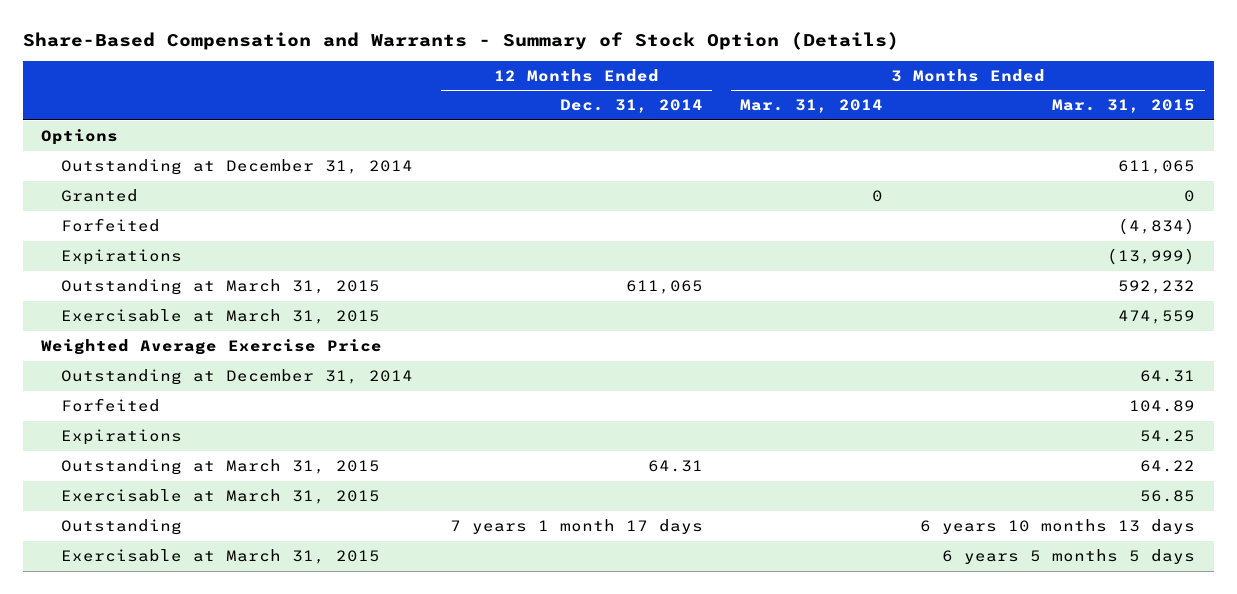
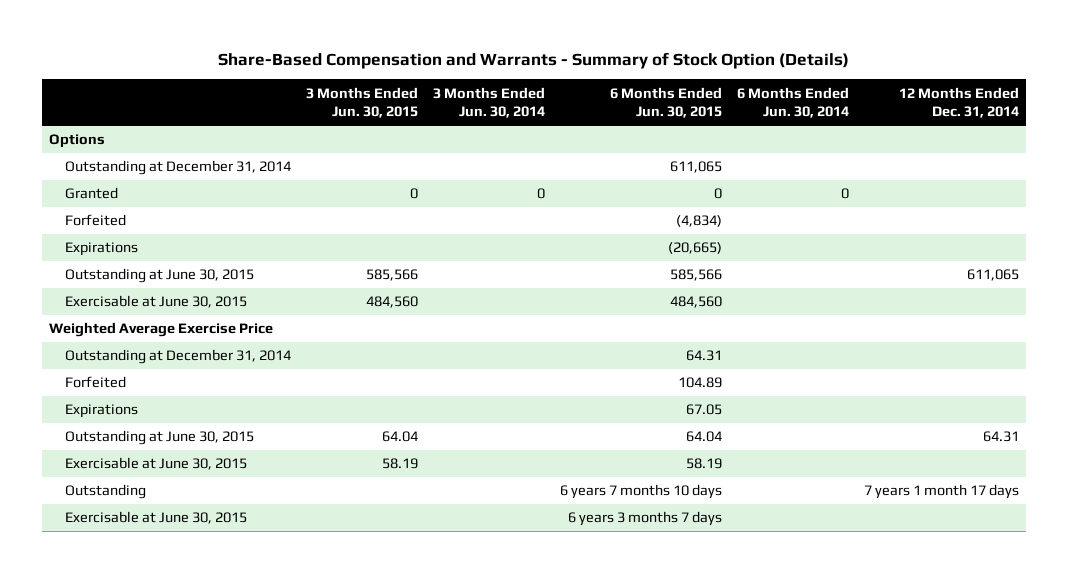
- | 12 Months Ended Dec. 31, 2014 | 3 Months Ended Mar. 31, 2014 | 3 Months Ended Mar. 31, 2015
+ | 3 Months Ended Jun. 30, 2015 | 3 Months Ended Jun. 30, 2014 | 6 Months Ended Jun. 30, 2015 | 6 Months Ended Jun. 30, 2014 | 12 Months Ended Dec. 31, 2014
- Outstanding at March 31, 2015 | 611,065 | | 592,232
- Exercisable at March 31, 2015 | | | 474,559
+ Outstanding at June 30, 2015 | 585,566 | | 585,566 | | 611,065
+ Exercisable at June 30, 2015 | 484,560 | | 484,560 | |
- Outstanding at March 31, 2015 | 64.31 | | 64.22
- Exercisable at March 31, 2015 | | | 56.85
+ Outstanding at June 30, 2015 | 64.04 | | 64.04 | | 64.31
+ Exercisable at June 30, 2015 | 58.19 | | 58.19 | |
- Exercisable at March 31, 2015 | | | 6 years 5 months 5 days
+ Exercisable at June 30, 2015 | | | 6 years 3 months 7 days | |

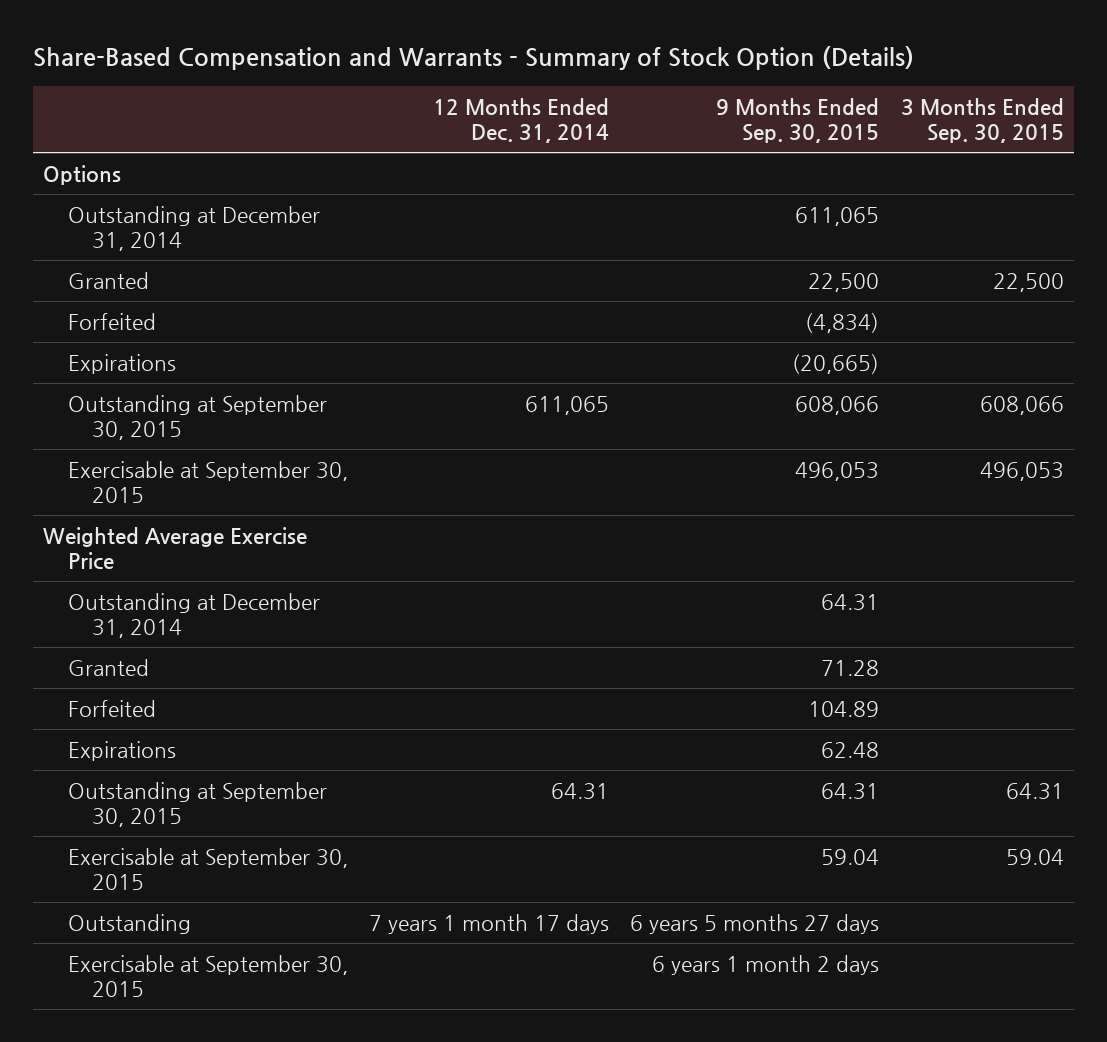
- | 3 Months Ended Jun. 30, 2015 | 3 Months Ended Jun. 30, 2014 | 6 Months Ended Jun. 30, 2015 | 6 Months Ended Jun. 30, 2014 | 12 Months Ended Dec. 31, 2014
+ | 12 Months Ended Dec. 31, 2014 | 9 Months Ended Sep. 30, 2015 | 3 Months Ended Sep. 30, 2015
- Outstanding at June 30, 2015 | 585,566 | | 585,566 | | 611,065
- Exercisable at June 30, 2015 | 484,560 | | 484,560 | |
+ Outstanding at September 30, 2015 | 611,065 | 608,066 | 608,066
+ Exercisable at September 30, 2015 | | 496,053 | 496,053
+ Granted | | 71.28 |
- Outstanding at June 30, 2015 | 64.04 | | 64.04 | | 64.31
- Exercisable at June 30, 2015 | 58.19 | | 58.19 | |
+ Outstanding at September 30, 2015 | 64.31 | 64.31 | 64.31
+ Exercisable at September 30, 2015 | | 59.04 | 59.04
- Exercisable at June 30, 2015 | | | 6 years 3 months 7 days | |
+ Exercisable at September 30, 2015 | | 6 years 1 month 2 days |

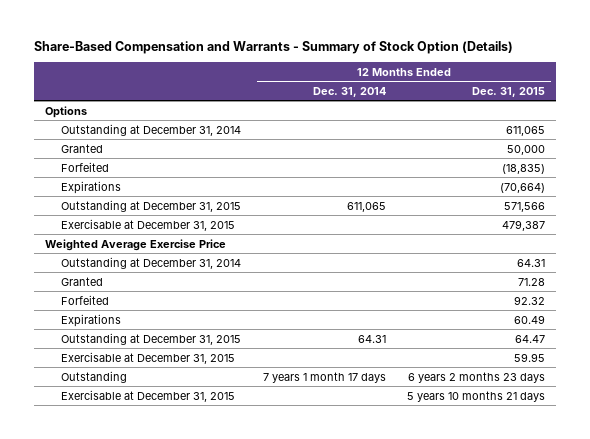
- | 12 Months Ended Dec. 31, 2014 | 9 Months Ended Sep. 30, 2015 | 3 Months Ended Sep. 30, 2015
+ | 12 Months Ended Dec. 31, 2014 | 12 Months Ended Dec. 31, 2015
- Outstanding at September 30, 2015 | 611,065 | 608,066 | 608,066
- Exercisable at September 30, 2015 | | 496,053 | 496,053
+ Outstanding at December 31, 2015 | 611,065 | 571,566
+ Exercisable at December 31, 2015 | | 479,387
- Outstanding at September 30, 2015 | 64.31 | 64.31 | 64.31
- Exercisable at September 30, 2015 | | 59.04 | 59.04
+ Outstanding at December 31, 2015 | 64.31 | 64.47
+ Exercisable at December 31, 2015 | | 59.95
- Exercisable at September 30, 2015 | | 6 years 1 month 2 days |
+ Exercisable at December 31, 2015 | | 5 years 10 months 21 days

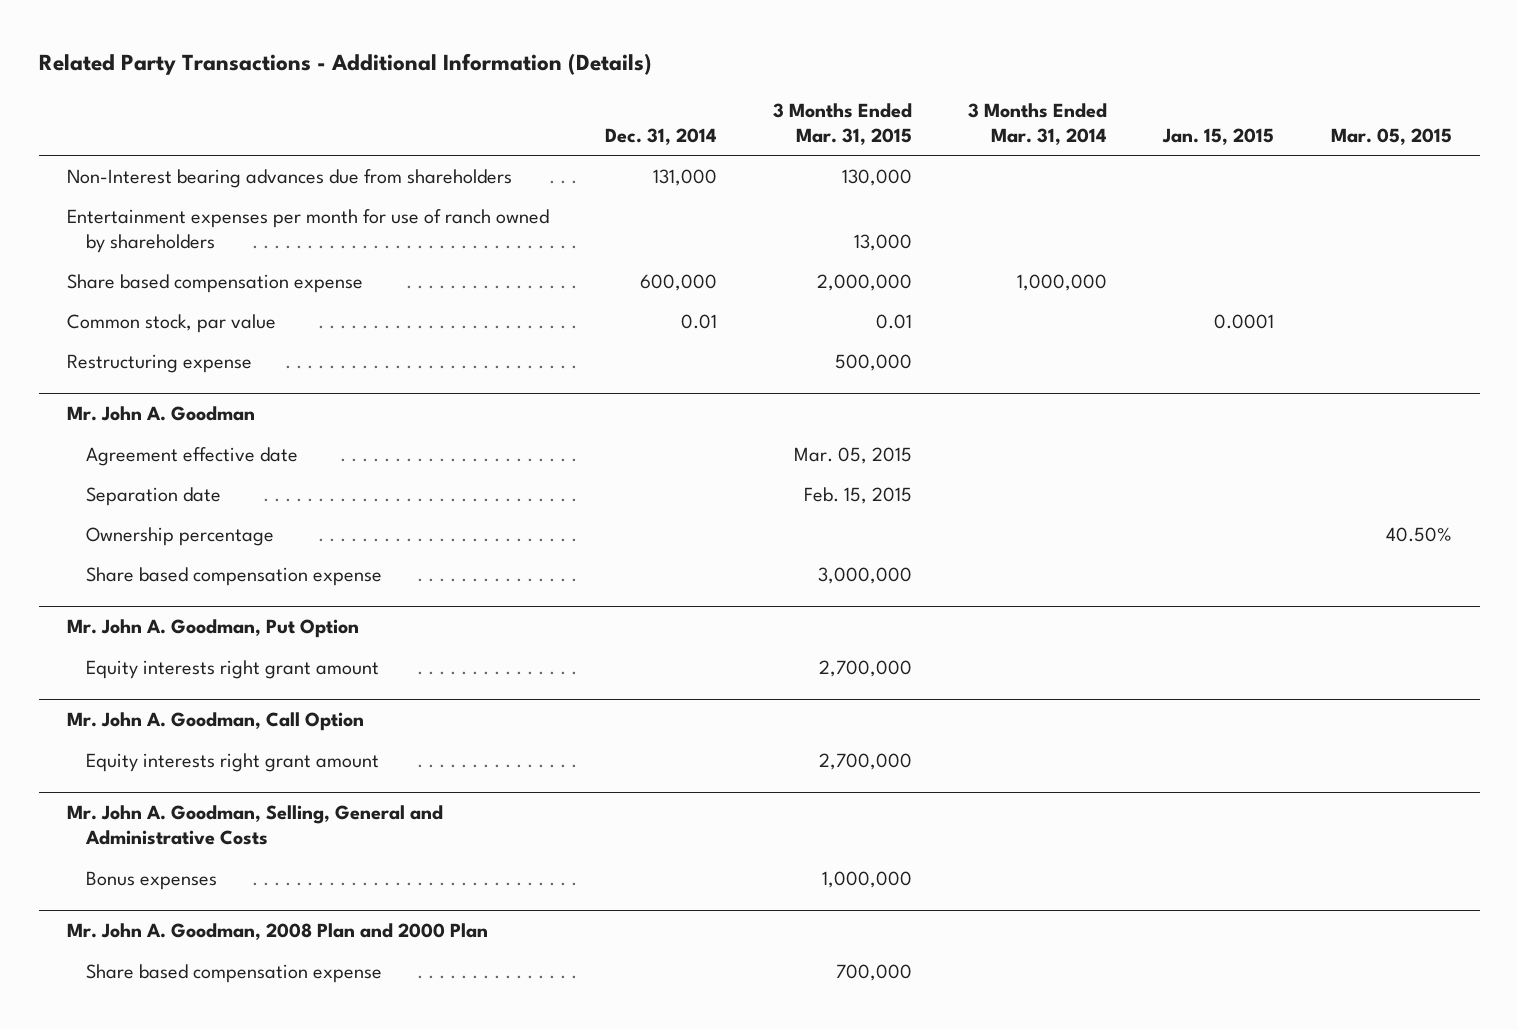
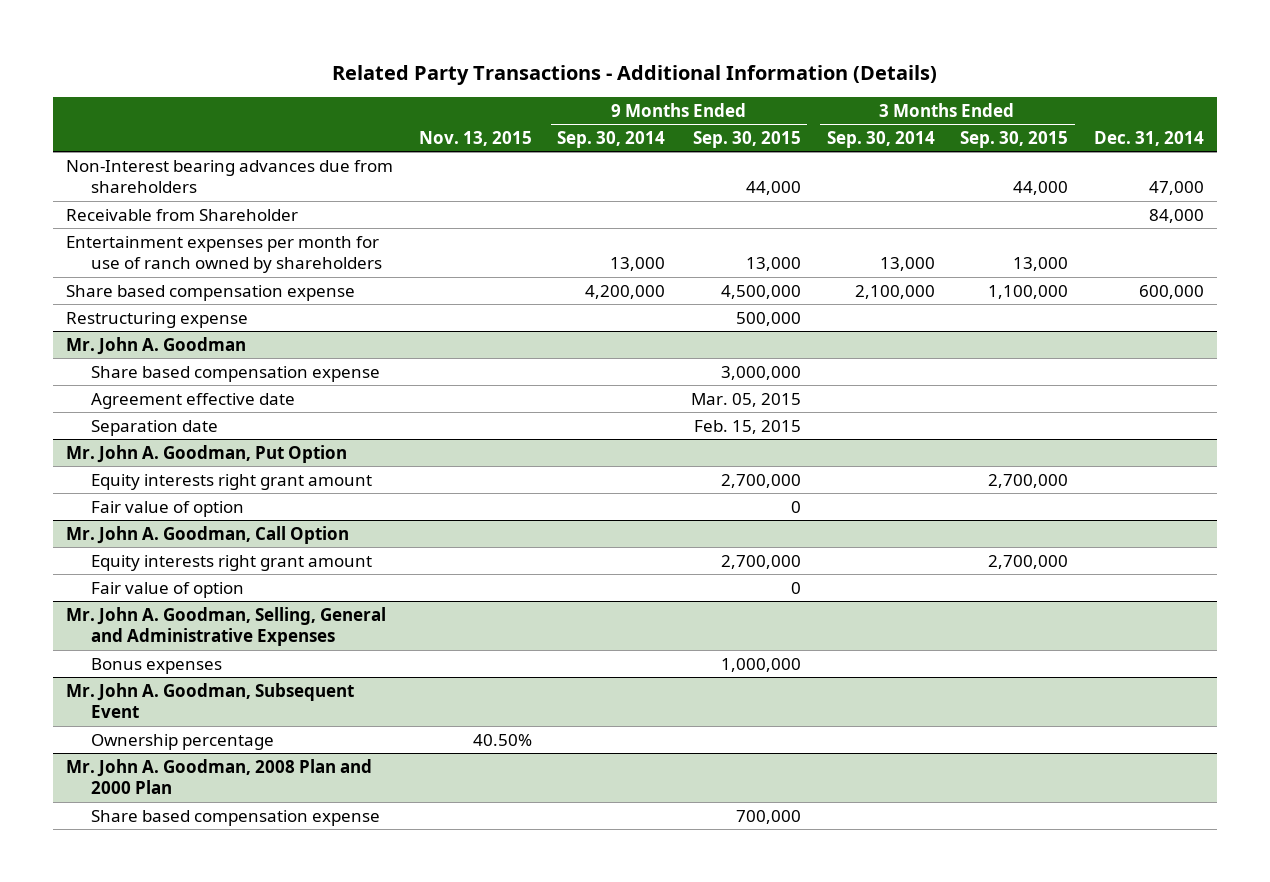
- | Dec. 31, 2014 | 3 Months Ended Mar. 31, 2015 | 3 Months Ended Mar. 31, 2014 | Jan. 15, 2015 | Mar. 05, 2015
+ | Nov. 13, 2015 | 9 Months Ended Sep. 30, 2014 | 9 Months Ended Sep. 30, 2015 | 3 Months Ended Sep. 30, 2014 | 3 Months Ended Sep. 30, 2015 | Dec. 31, 2014
- Non-Interest bearing advances due from shareholders | 131,000 | 130,000 | | |
+ Non-Interest bearing advances due from shareholders | | | 44,000 | | 44,000 | 47,000
+ Receivable from Shareholder | | | | | | 84,000
- Common stock, par value | 0.01 | 0.01 | | 0.0001 |
@ Mr. John A. Goodman
moved up: Share based compensation expense | | | 3,000,000 | | |
- Ownership percentage | | | | | 40.50%
@ Mr. John A. Goodman, Put Option
+ Fair value of option | | | 0 | | |
- Mr. John A. Goodman, Selling, General and Administrative Costs
@ Mr. John A. Goodman, Call Option
+ Fair value of option | | | 0 | | |
+ Mr. John A. Goodman, Selling, General and Administrative Expenses
+ Mr. John A. Goodman, Subsequent Event
+ Ownership percentage | 40.50% | | | | |

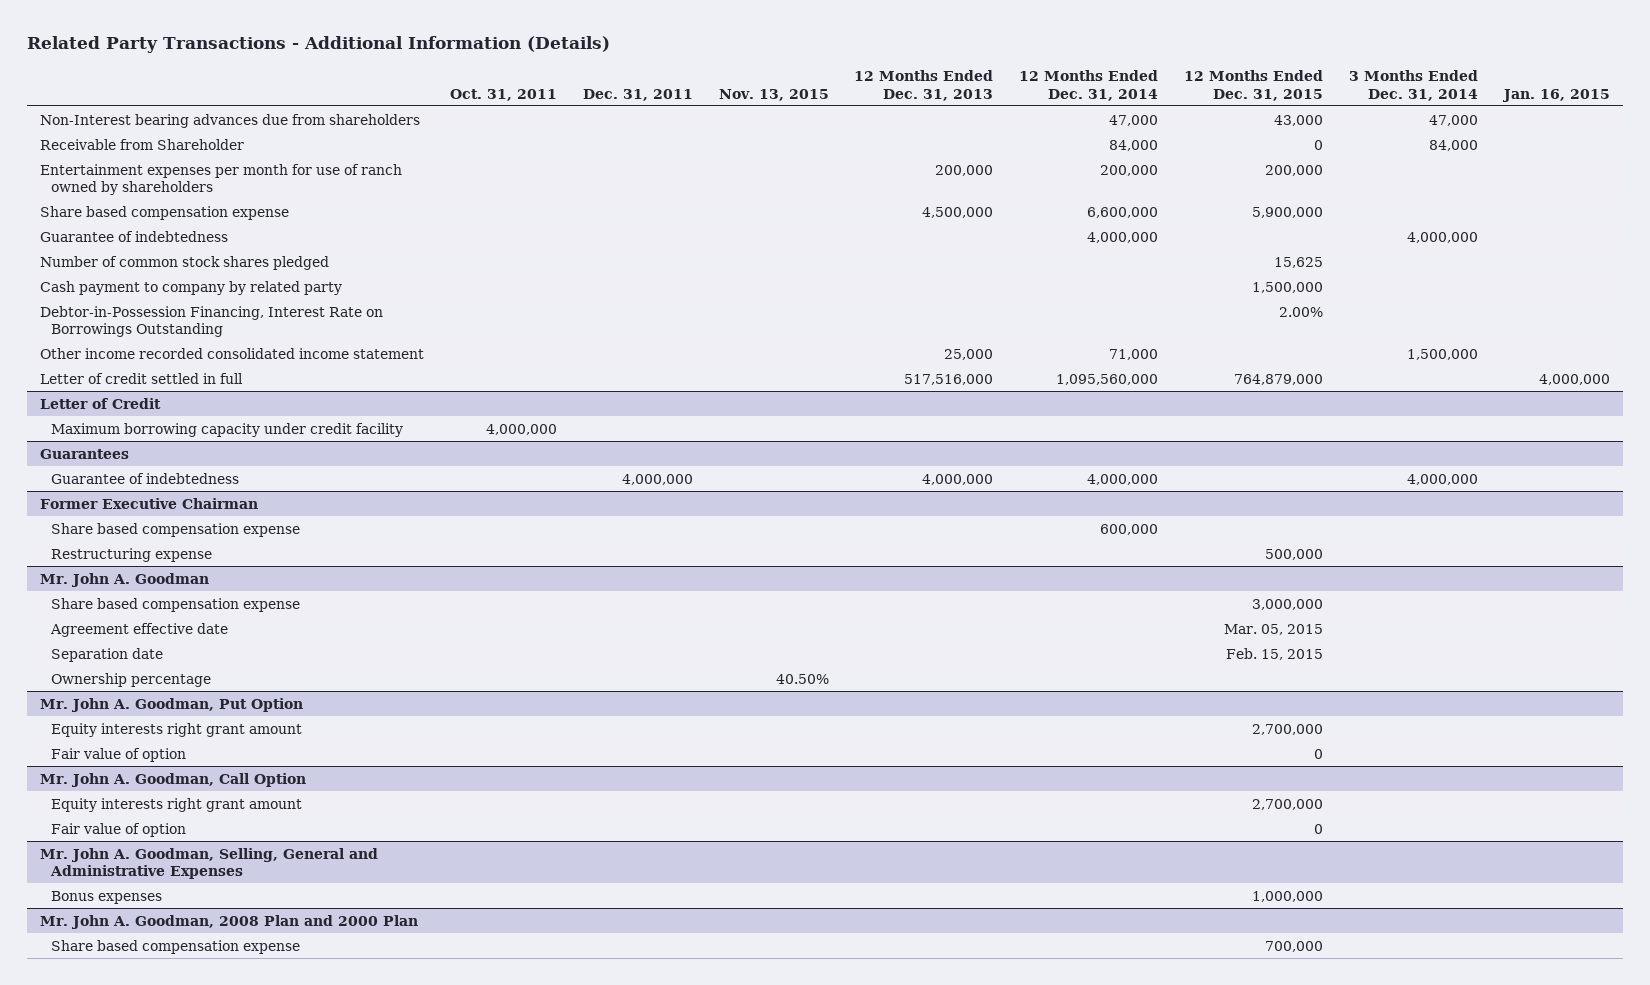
- | Nov. 13, 2015 | 9 Months Ended Sep. 30, 2014 | 9 Months Ended Sep. 30, 2015 | 3 Months Ended Sep. 30, 2014 | 3 Months Ended Sep. 30, 2015 | Dec. 31, 2014
+ | Oct. 31, 2011 | Dec. 31, 2011 | Nov. 13, 2015 | 12 Months Ended Dec. 31, 2013 | 12 Months Ended Dec. 31, 2014 | 12 Months Ended Dec. 31, 2015 | 3 Months Ended Dec. 31, 2014 | Jan. 16, 2015
- Restructuring expense | | | 500,000 | | |
+ Guarantee of indebtedness | | | | | 4,000,000 | | 4,000,000 |
+ Number of common stock shares pledged | | | | | | 15,625 | |
+ Cash payment to company by related party | | | | | | 1,500,000 | |
+ Debtor-in-Possession Financing, Interest Rate on Borrowings Outstanding | | | | | | 2.00% | |
+ Other income recorded consolidated income statement | | | | 25,000 | 71,000 | | 1,500,000 |
+ Letter of credit settled in full | | | | 517,516,000 | 1,095,560,000 | 764,879,000 | | 4,000,000
+ Letter of Credit
+ Maximum borrowing capacity under credit facility | 4,000,000 | | | | | | |
+ Guarantees
+ Guarantee of indebtedness | | 4,000,000 | | 4,000,000 | 4,000,000 | | 4,000,000 |
+ Former Executive Chairman
+ Share based compensation expense | | | | | 600,000 | | |
+ Restructuring expense | | | | | | 500,000 | |
@ Mr. John A. Goodman
+ Ownership percentage | | | 40.50% | | | | |
- Mr. John A. Goodman, Subsequent Event
- Ownership percentage | 40.50% | | | | |

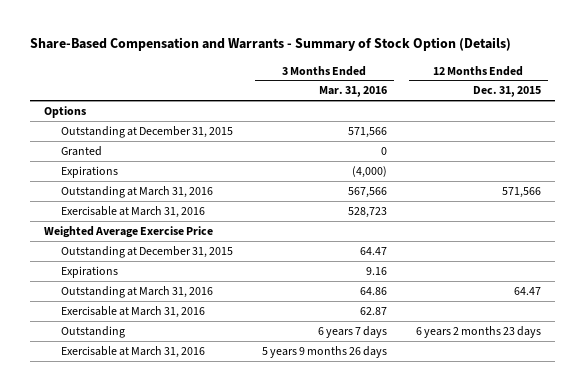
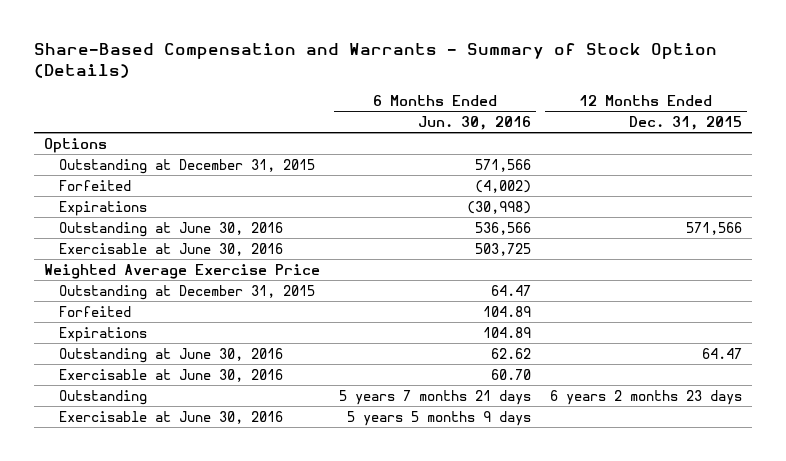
- | 3 Months Ended Mar. 31, 2016 | 12 Months Ended Dec. 31, 2015
+ | 6 Months Ended Jun. 30, 2016 | 12 Months Ended Dec. 31, 2015
- Granted | 0 |
+ Forfeited | (4,002) |
- Outstanding at March 31, 2016 | 567,566 | 571,566
- Exercisable at March 31, 2016 | 528,723 |
+ Outstanding at June 30, 2016 | 536,566 | 571,566
+ Exercisable at June 30, 2016 | 503,725 |
+ Forfeited | 104.89 |
- Outstanding at March 31, 2016 | 64.86 | 64.47
- Exercisable at March 31, 2016 | 62.87 |
+ Outstanding at June 30, 2016 | 62.62 | 64.47
+ Exercisable at June 30, 2016 | 60.70 |
- Exercisable at March 31, 2016 | 5 years 9 months 26 days |
+ Exercisable at June 30, 2016 | 5 years 5 months 9 days |

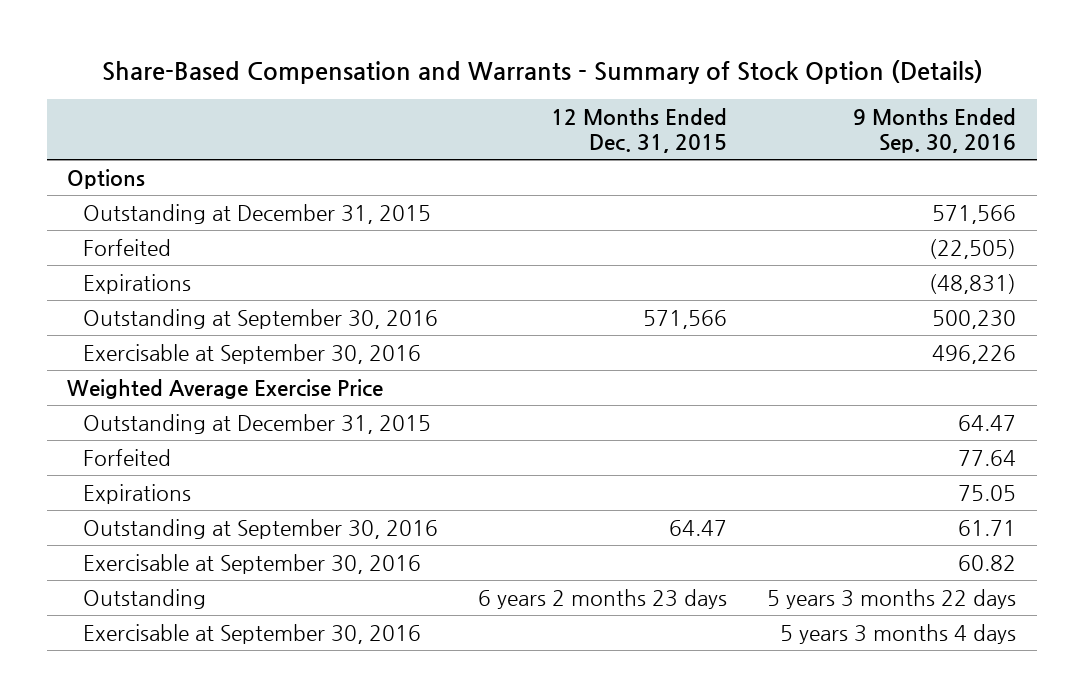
- | 6 Months Ended Jun. 30, 2016 | 12 Months Ended Dec. 31, 2015
+ | 12 Months Ended Dec. 31, 2015 | 9 Months Ended Sep. 30, 2016
- Outstanding at June 30, 2016 | 536,566 | 571,566
- Exercisable at June 30, 2016 | 503,725 |
+ Outstanding at September 30, 2016 | 571,566 | 500,230
+ Exercisable at September 30, 2016 | | 496,226
- Outstanding at June 30, 2016 | 62.62 | 64.47
- Exercisable at June 30, 2016 | 60.70 |
+ Outstanding at September 30, 2016 | 64.47 | 61.71
+ Exercisable at September 30, 2016 | | 60.82
- Exercisable at June 30, 2016 | 5 years 5 months 9 days |
+ Exercisable at September 30, 2016 | | 5 years 3 months 4 days

